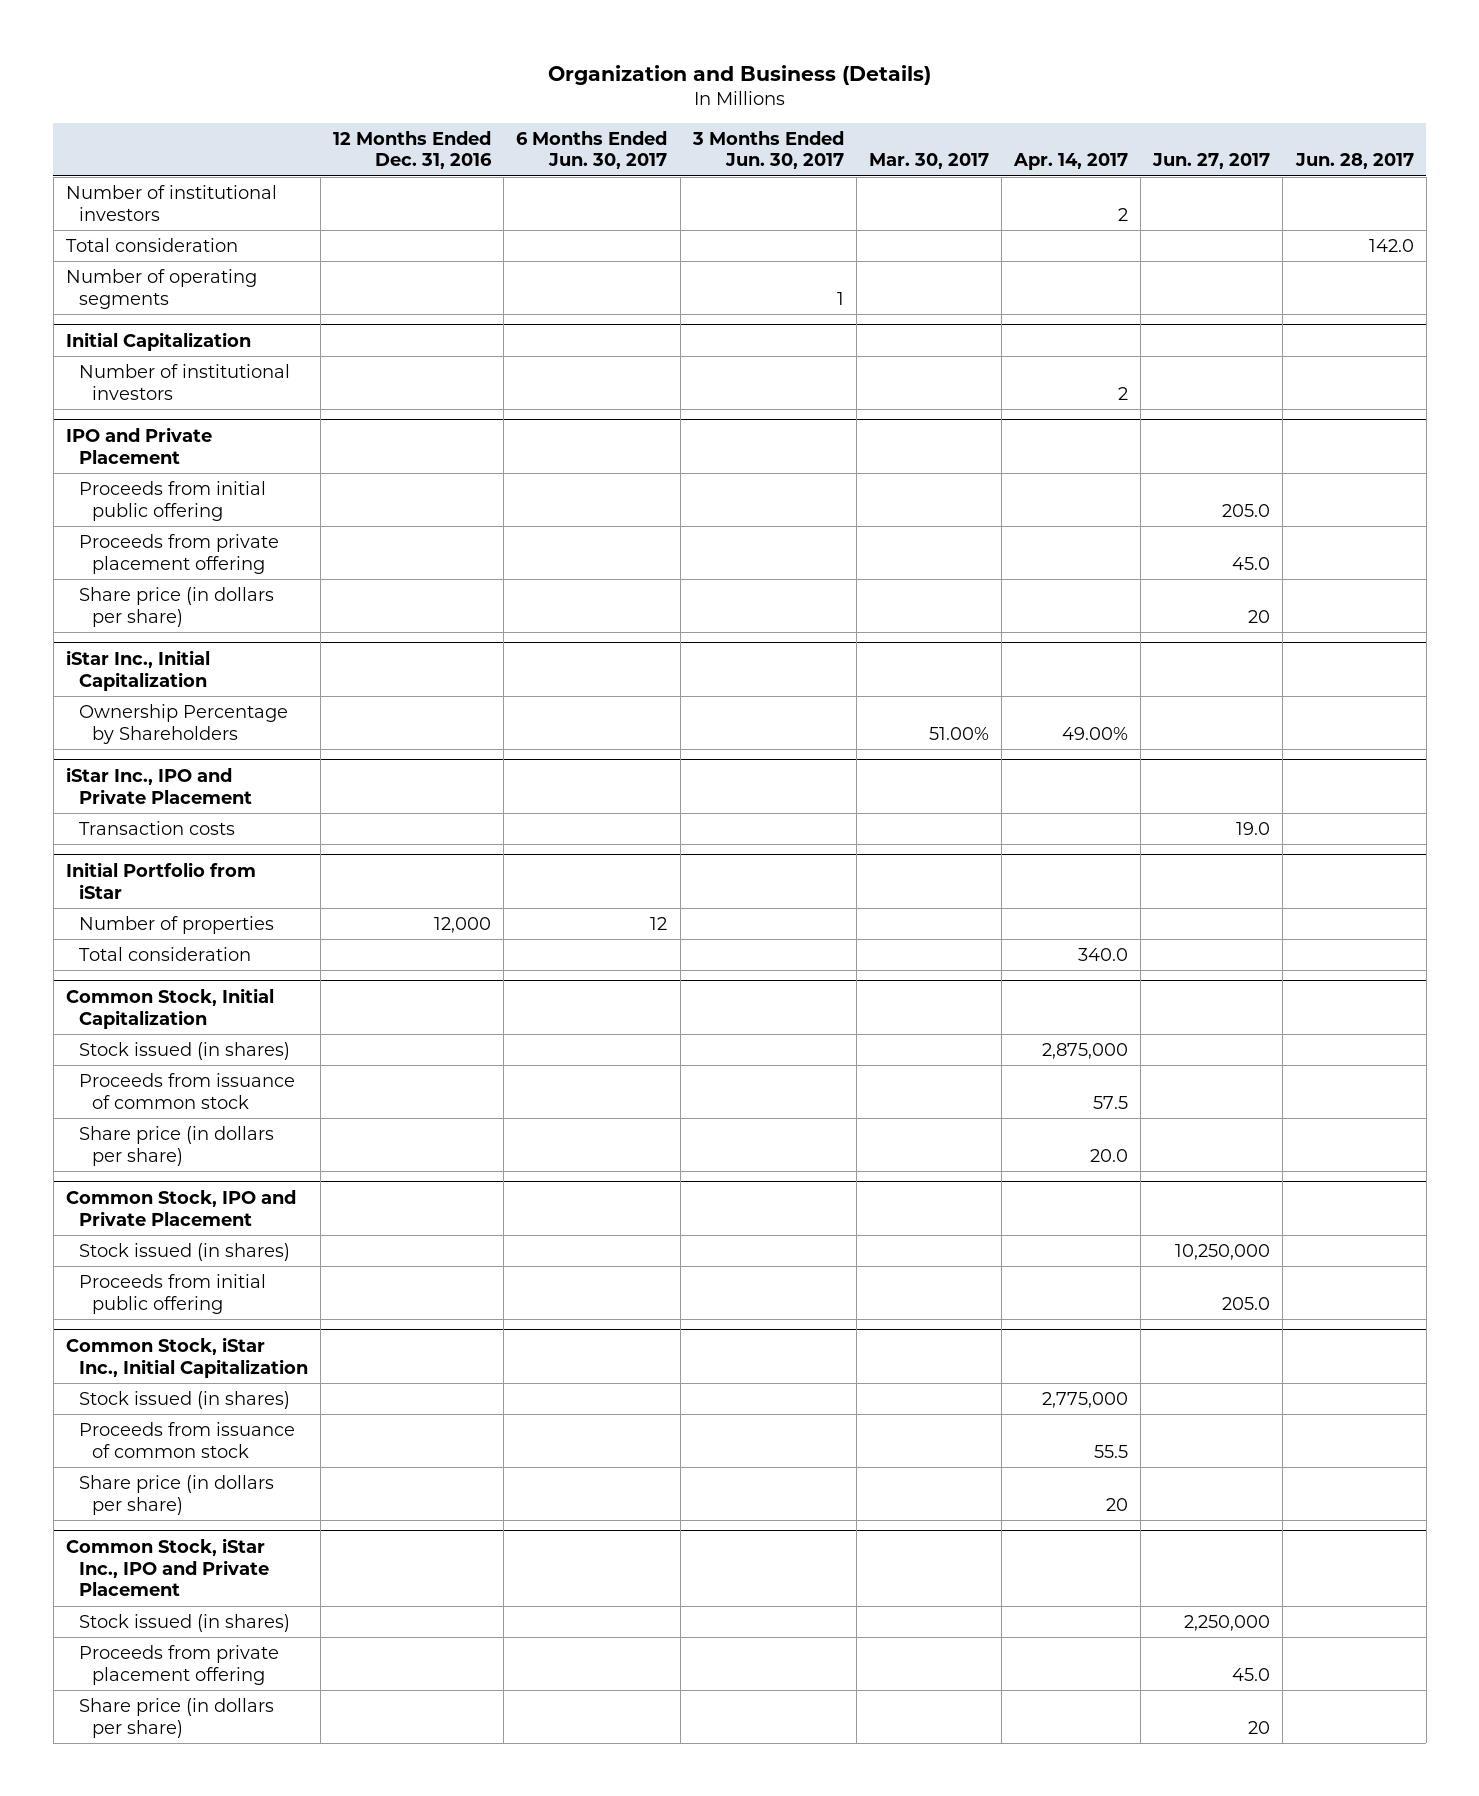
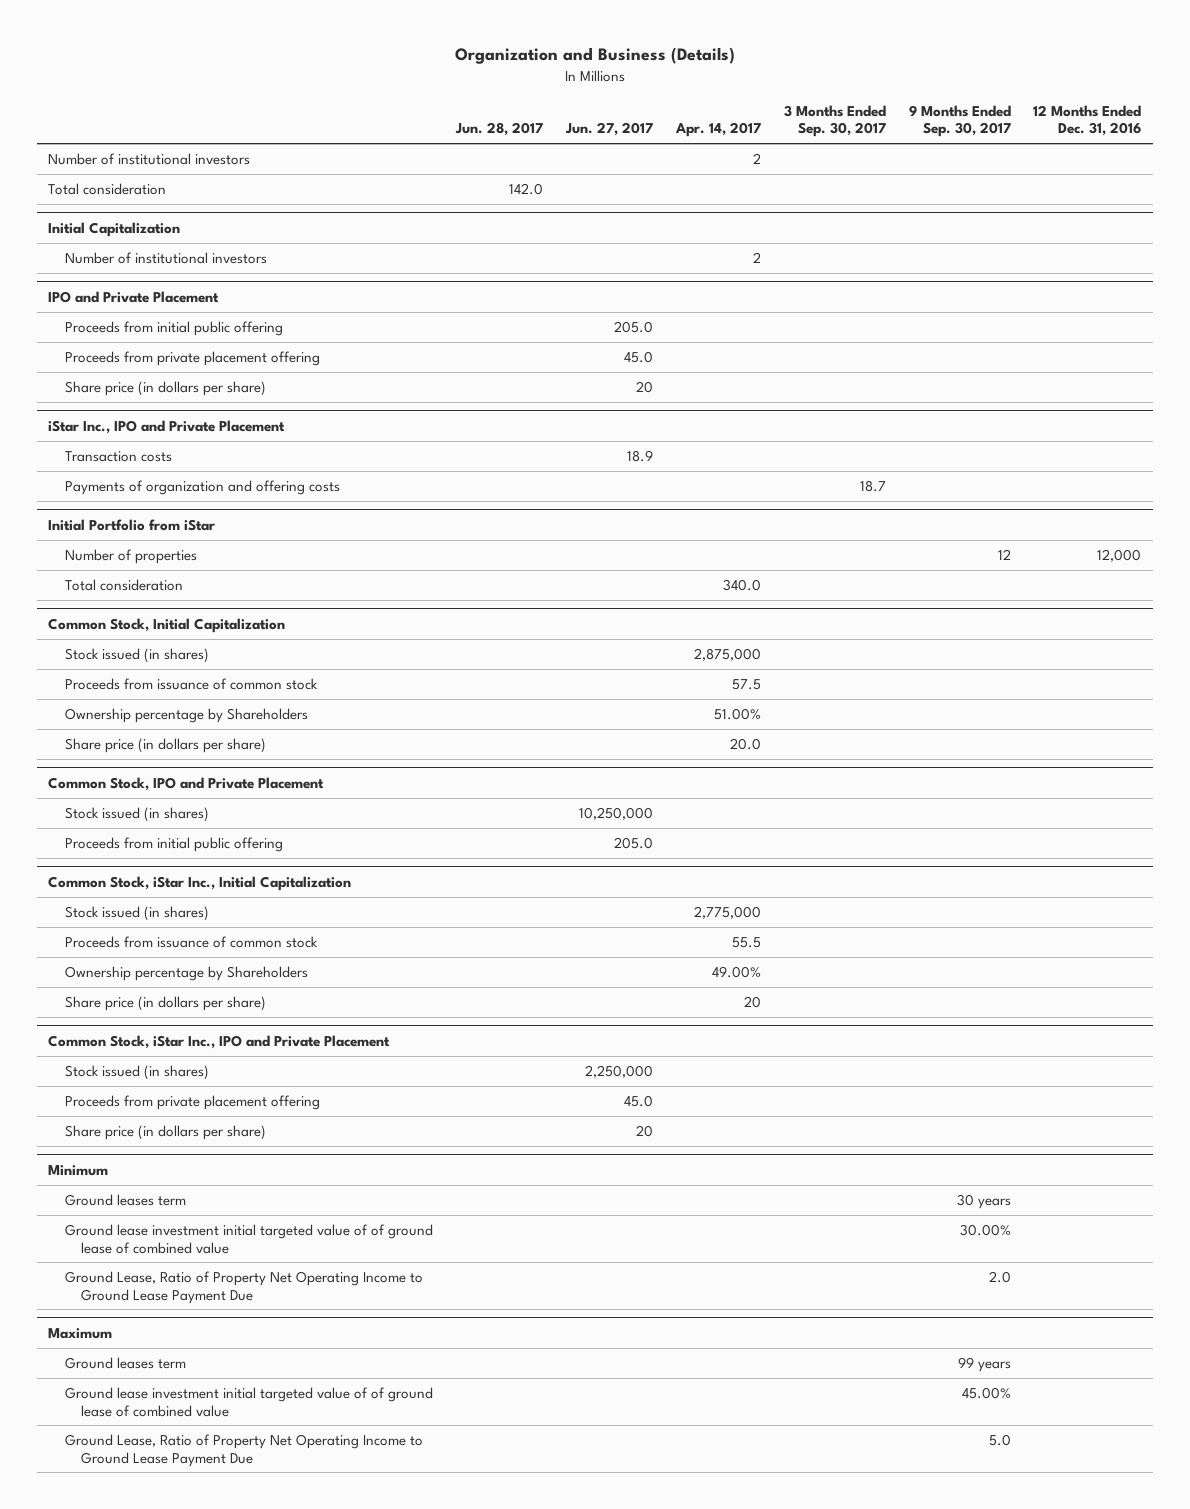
- | 12 Months Ended Dec. 31, 2016 | 6 Months Ended Jun. 30, 2017 | 3 Months Ended Jun. 30, 2017 | Mar. 30, 2017 | Apr. 14, 2017 | Jun. 27, 2017 | Jun. 28, 2017
+ | Jun. 28, 2017 | Jun. 27, 2017 | Apr. 14, 2017 | 3 Months Ended Sep. 30, 2017 | 9 Months Ended Sep. 30, 2017 | 12 Months Ended Dec. 31, 2016
- Number of operating segments | | | 1 | | | |
- iStar Inc., Initial Capitalization
- Ownership Percentage by Shareholders | | | | 51.00% | 49.00% | |
@ iStar Inc., IPO and Private Placement
- Transaction costs | | | | | | 19.0 |
+ Transaction costs | | 18.9 | | | |
+ Payments of organization and offering costs | | | | 18.7 | |
@ Common Stock, Initial Capitalization
+ Ownership percentage by Shareholders | | | 51.00% | | |
@ Common Stock, iStar Inc., Initial Capitalization
+ Ownership percentage by Shareholders | | | 49.00% | | |
+ Minimum
+ Ground leases term | | | | | 30 years |
+ Ground lease investment initial targeted value of of ground lease of combined value | | | | | 30.00% |
+ Ground Lease, Ratio of Property Net Operating Income to Ground Lease Payment Due | | | | | 2.0 |
+ Maximum
+ Ground leases term | | | | | 99 years |
+ Ground lease investment initial targeted value of of ground lease of combined value | | | | | 45.00% |
+ Ground Lease, Ratio of Property Net Operating Income to Ground Lease Payment Due | | | | | 5.0 |

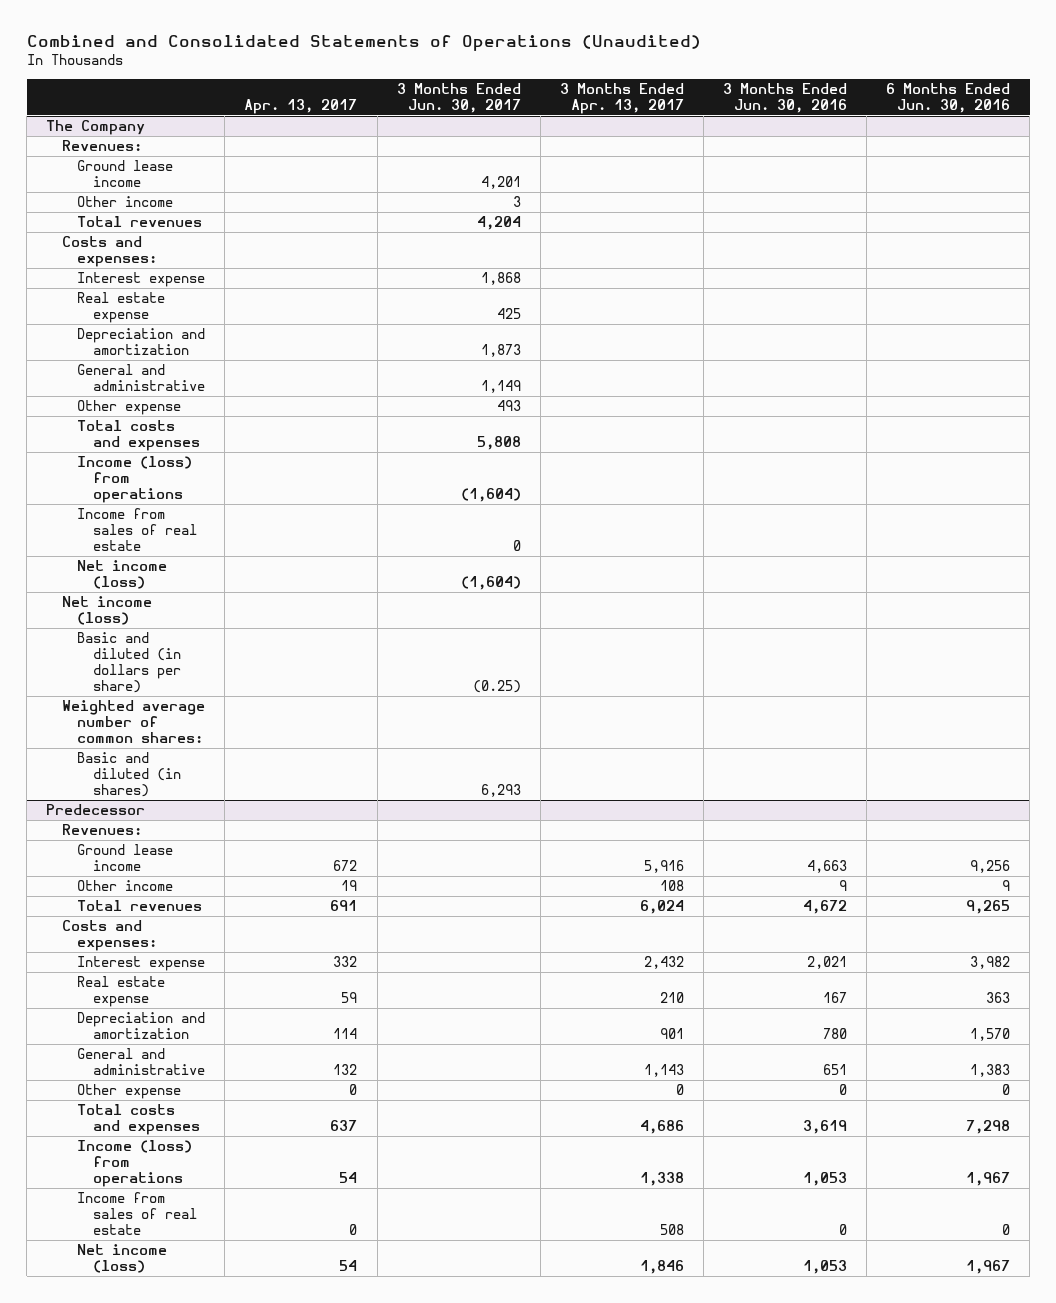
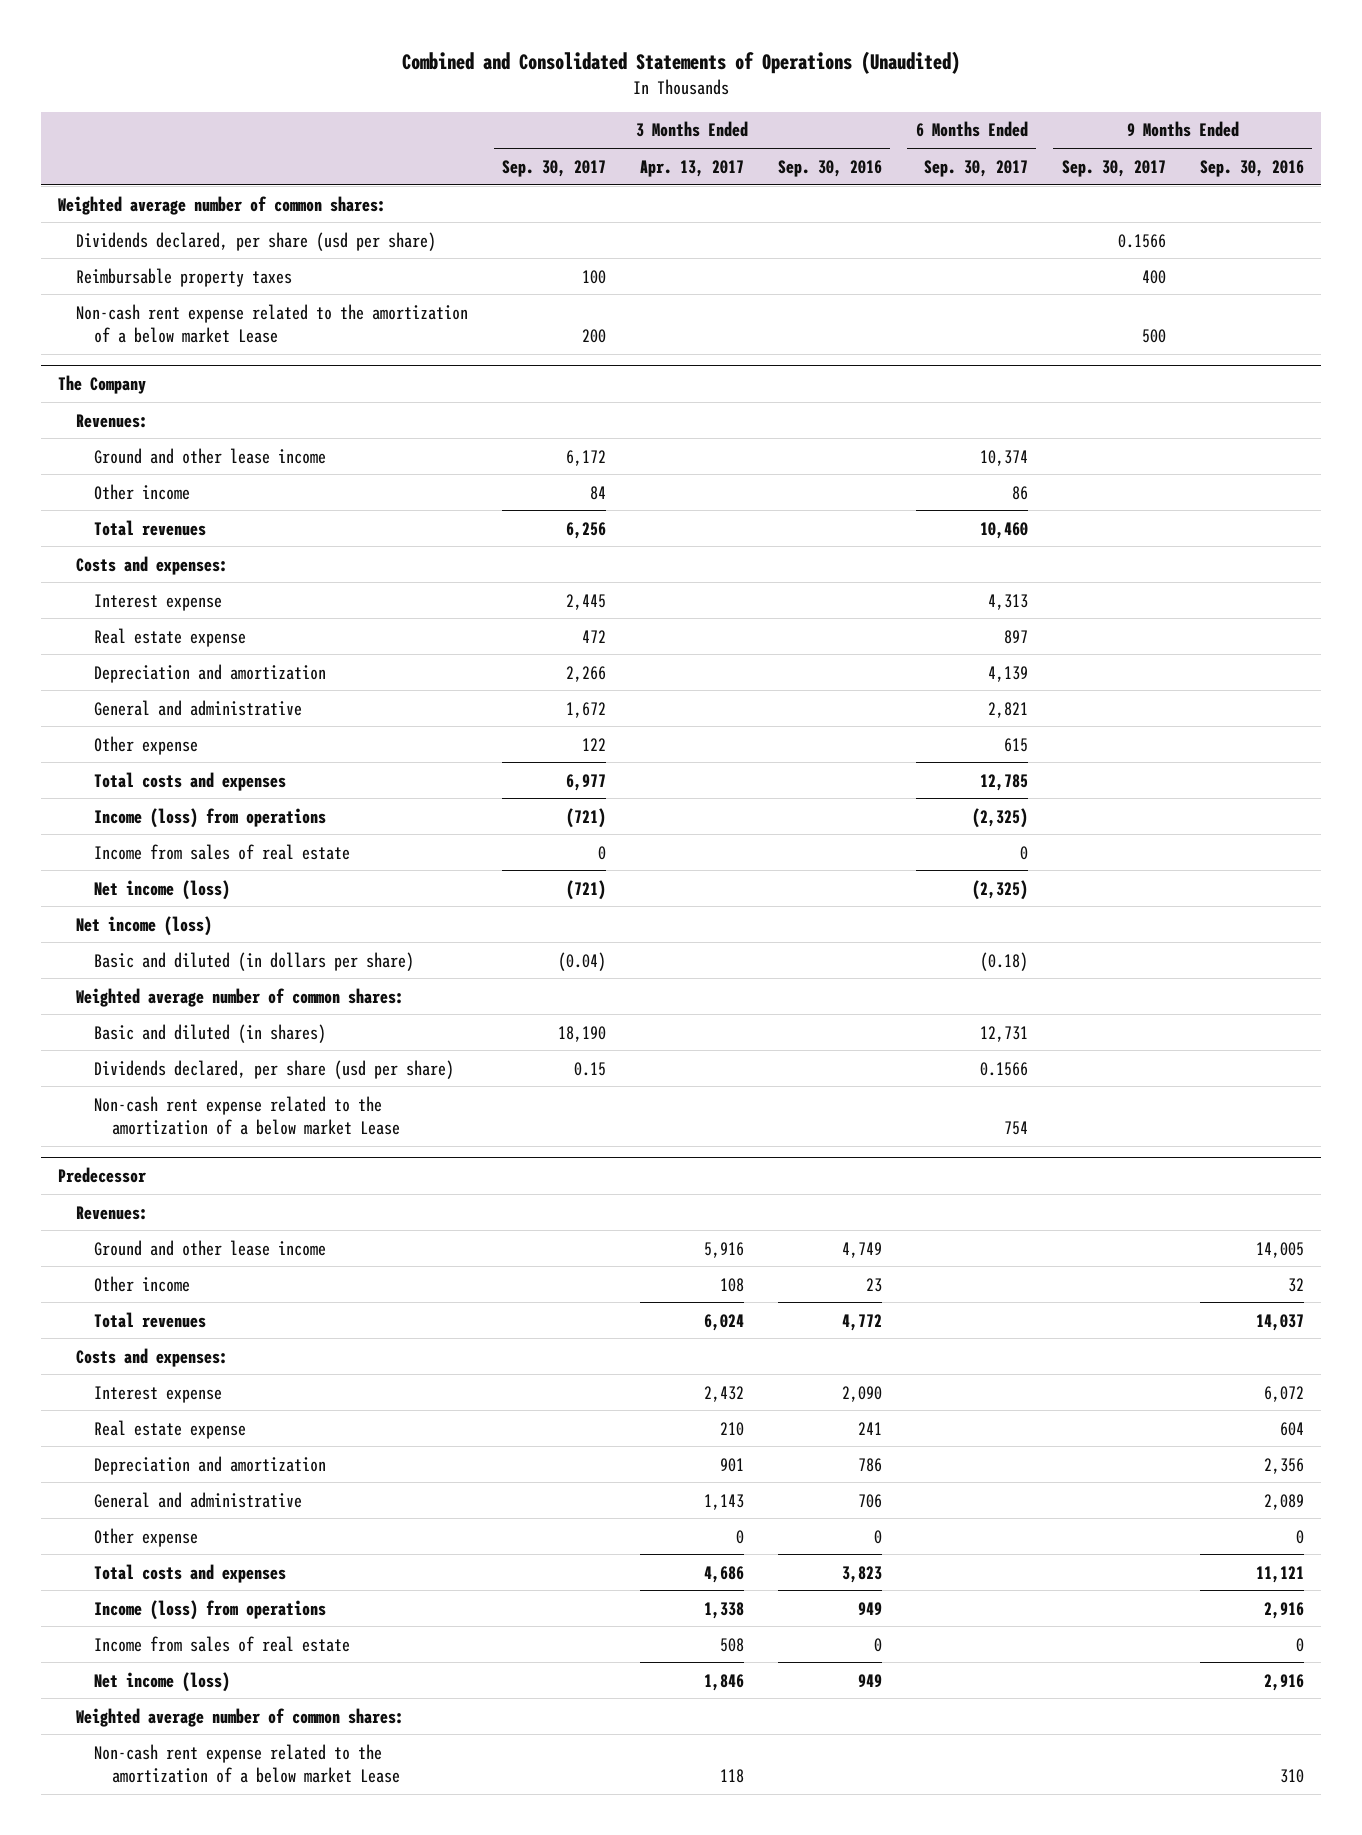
- | Apr. 13, 2017 | 3 Months Ended Jun. 30, 2017 | 3 Months Ended Apr. 13, 2017 | 3 Months Ended Jun. 30, 2016 | 6 Months Ended Jun. 30, 2016
+ | 3 Months Ended Sep. 30, 2017 | 3 Months Ended Apr. 13, 2017 | 3 Months Ended Sep. 30, 2016 | 6 Months Ended Sep. 30, 2017 | 9 Months Ended Sep. 30, 2017 | 9 Months Ended Sep. 30, 2016
+ Weighted average number of common shares:
+ Dividends declared, per share (usd per share) | | | | | 0.1566 |
+ Reimbursable property taxes | 100 | | | | 400 |
+ Non-cash rent expense related to the amortization of a below market Lease | 200 | | | | 500 |
@ The Company
- Ground lease income | | 4,201 | | |
+ Ground and other lease income | 6,172 | | | 10,374 | |
+ Dividends declared, per share (usd per share) | 0.15 | | | 0.1566 | |
+ Non-cash rent expense related to the amortization of a below market Lease | | | | 754 | |
@ Predecessor
- Ground lease income | 672 | | 5,916 | 4,663 | 9,256
+ Ground and other lease income | | 5,916 | 4,749 | | | 14,005
+ Weighted average number of common shares:
+ Non-cash rent expense related to the amortization of a below market Lease | | 118 | | | | 310

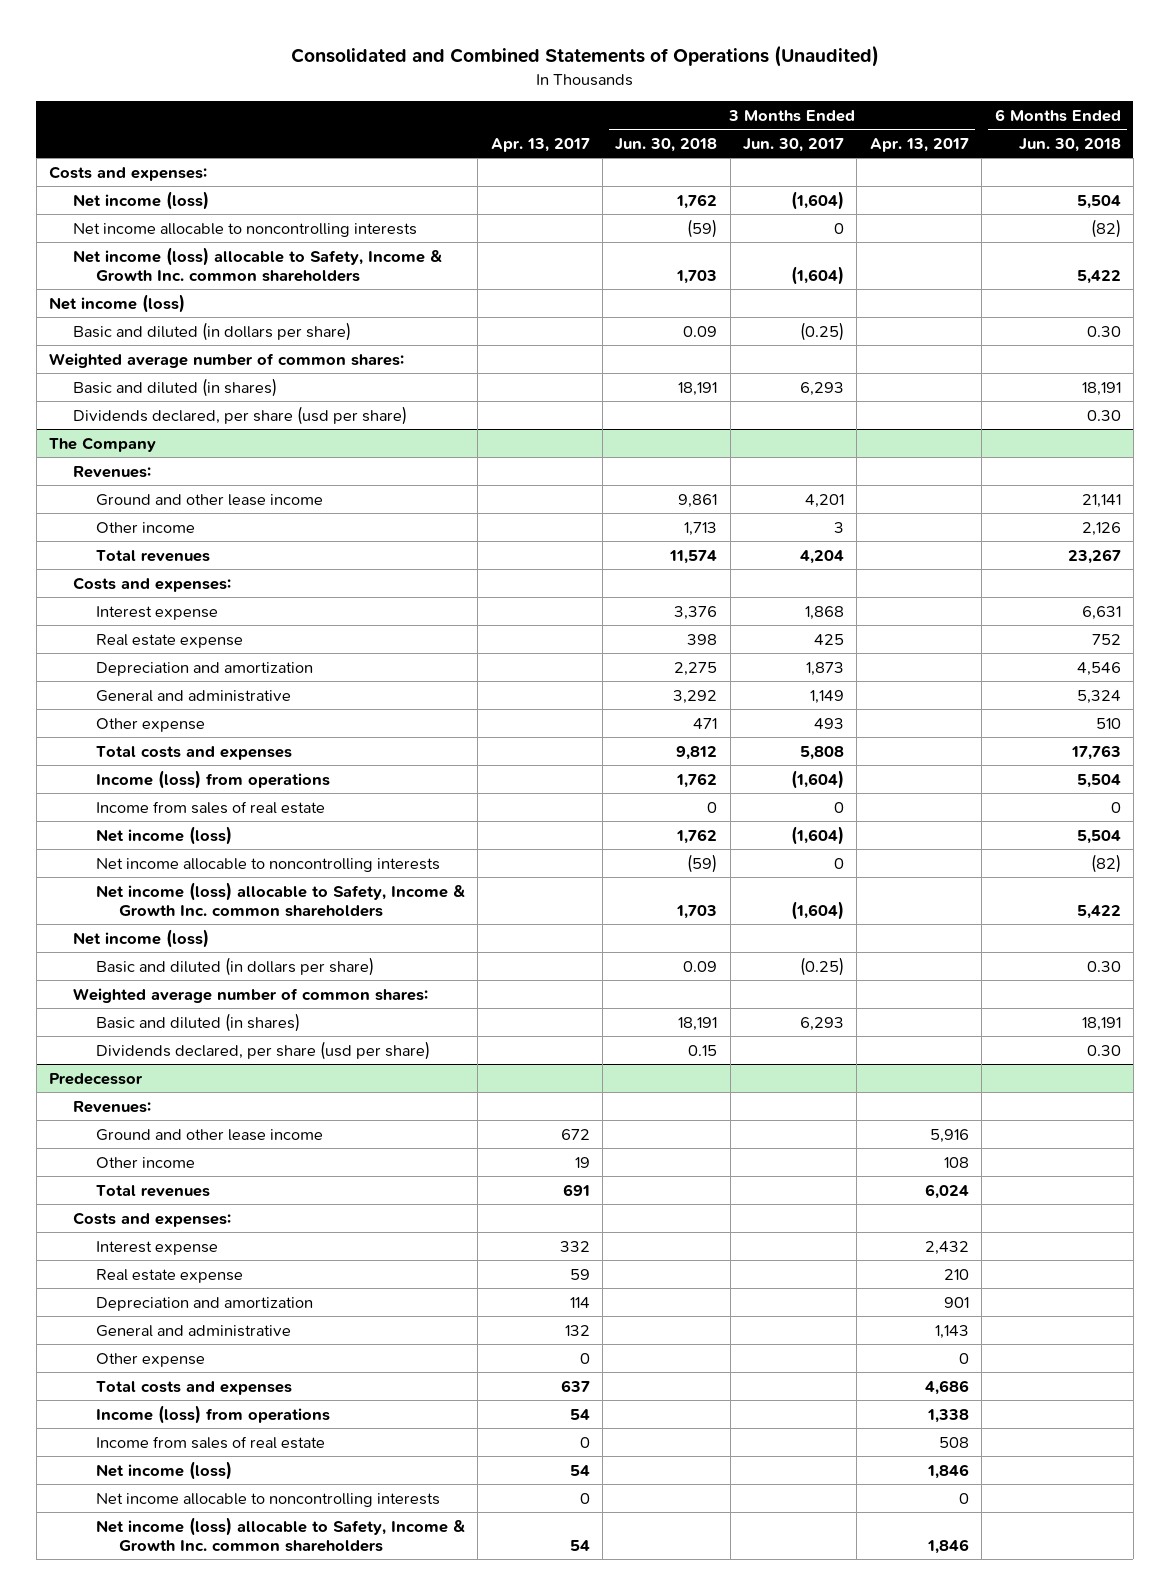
- Combined and Consolidated Statements of Operations (Unaudited)
+ Consolidated and Combined Statements of Operations (Unaudited)
- | 3 Months Ended Sep. 30, 2017 | 3 Months Ended Apr. 13, 2017 | 3 Months Ended Sep. 30, 2016 | 6 Months Ended Sep. 30, 2017 | 9 Months Ended Sep. 30, 2017 | 9 Months Ended Sep. 30, 2016
+ | Apr. 13, 2017 | 3 Months Ended Jun. 30, 2018 | 3 Months Ended Jun. 30, 2017 | 3 Months Ended Apr. 13, 2017 | 6 Months Ended Jun. 30, 2018
+ Costs and expenses:
+ Net income (loss) | | 1,762 | (1,604) | | 5,504
+ Net income allocable to noncontrolling interests | | (59) | 0 | | (82)
+ Net income (loss) allocable to Safety, Income & Growth Inc. common shareholders | | 1,703 | (1,604) | | 5,422
+ Net income (loss)
+ Basic and diluted (in dollars per share) | | 0.09 | (0.25) | | 0.30
+ Basic and diluted (in shares) | | 18,191 | 6,293 | | 18,191
- Reimbursable property taxes | 100 | | | | 400 |
- Non-cash rent expense related to the amortization of a below market Lease | 200 | | | | 500 |
@ The Company
+ Net income allocable to noncontrolling interests | | (59) | 0 | | (82)
+ Net income (loss) allocable to Safety, Income & Growth Inc. common shareholders | | 1,703 | (1,604) | | 5,422
- Non-cash rent expense related to the amortization of a below market Lease | | | | 754 | |
@ Predecessor
- Weighted average number of common shares:
- Non-cash rent expense related to the amortization of a below market Lease | | 118 | | | | 310
+ Net income allocable to noncontrolling interests | 0 | | | 0 |
+ Net income (loss) allocable to Safety, Income & Growth Inc. common shareholders | 54 | | | 1,846 |

